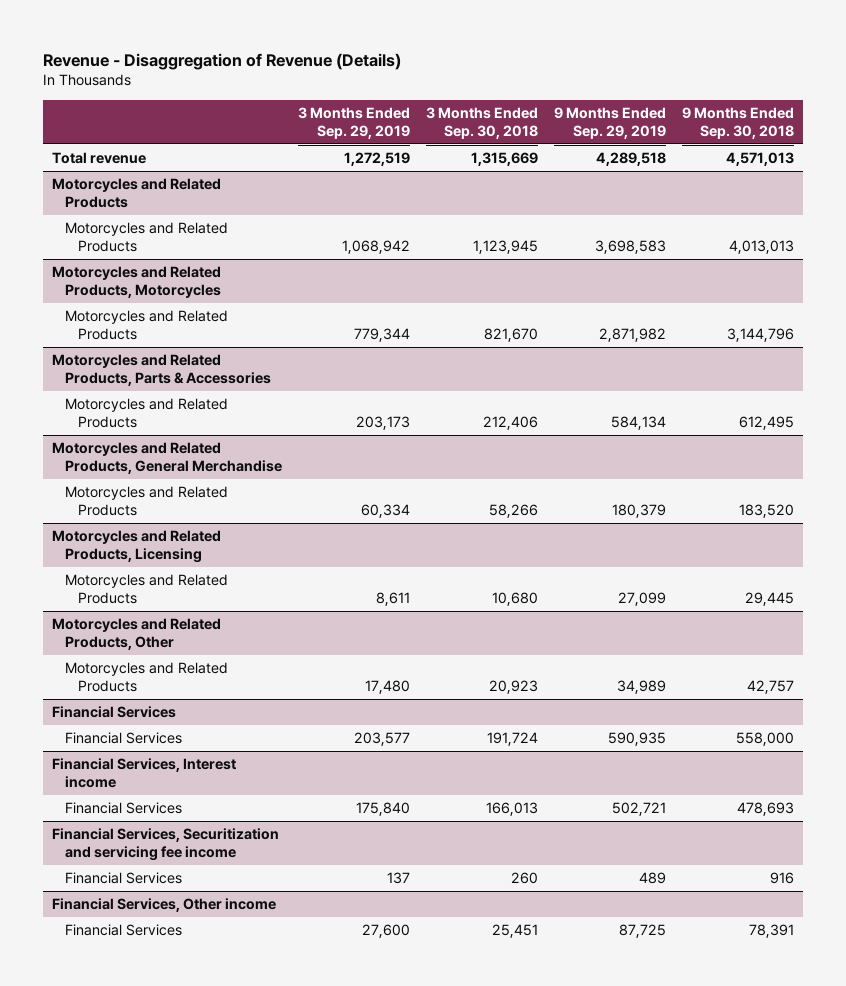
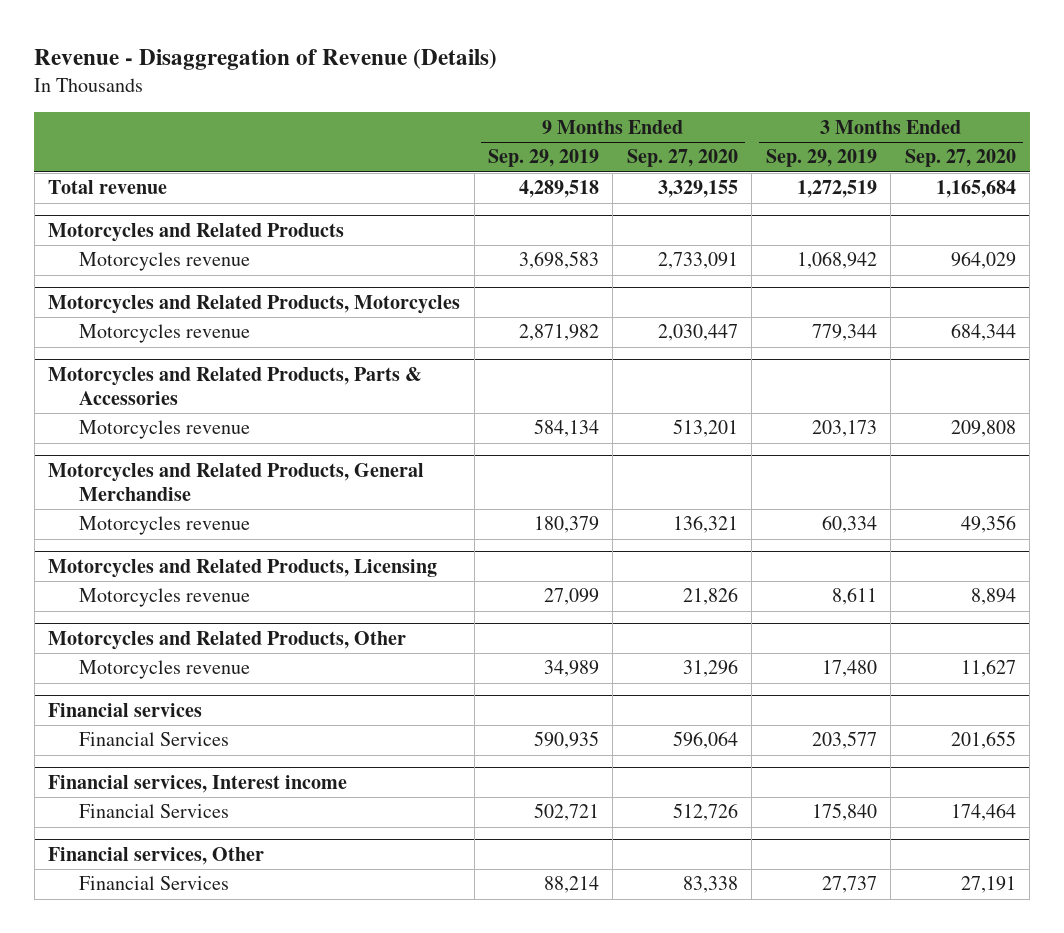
- | 3 Months Ended Sep. 29, 2019 | 3 Months Ended Sep. 30, 2018 | 9 Months Ended Sep. 29, 2019 | 9 Months Ended Sep. 30, 2018
+ | 9 Months Ended Sep. 29, 2019 | 9 Months Ended Sep. 27, 2020 | 3 Months Ended Sep. 29, 2019 | 3 Months Ended Sep. 27, 2020
@ Motorcycles and Related Products
- Motorcycles and Related Products | 1,068,942 | 1,123,945 | 3,698,583 | 4,013,013
+ Motorcycles revenue | 3,698,583 | 2,733,091 | 1,068,942 | 964,029
@ Motorcycles and Related Products, Motorcycles
- Motorcycles and Related Products | 779,344 | 821,670 | 2,871,982 | 3,144,796
+ Motorcycles revenue | 2,871,982 | 2,030,447 | 779,344 | 684,344
@ Motorcycles and Related Products, Parts & Accessories
- Motorcycles and Related Products | 203,173 | 212,406 | 584,134 | 612,495
+ Motorcycles revenue | 584,134 | 513,201 | 203,173 | 209,808
@ Motorcycles and Related Products, General Merchandise
- Motorcycles and Related Products | 60,334 | 58,266 | 180,379 | 183,520
+ Motorcycles revenue | 180,379 | 136,321 | 60,334 | 49,356
@ Motorcycles and Related Products, Licensing
- Motorcycles and Related Products | 8,611 | 10,680 | 27,099 | 29,445
+ Motorcycles revenue | 27,099 | 21,826 | 8,611 | 8,894
@ Motorcycles and Related Products, Other
- Motorcycles and Related Products | 17,480 | 20,923 | 34,989 | 42,757
- Financial Services
@ Motorcycles and Related Products, Other
+ Motorcycles revenue | 34,989 | 31,296 | 17,480 | 11,627
+ Financial services
- Financial Services, Interest income
+ Financial services, Interest income
- Financial Services, Securitization and servicing fee income
- Financial Services | 137 | 260 | 489 | 916
- Financial Services, Other income
- Financial Services | 27,600 | 25,451 | 87,725 | 78,391
+ Financial services, Other
+ Financial Services | 88,214 | 83,338 | 27,737 | 27,191

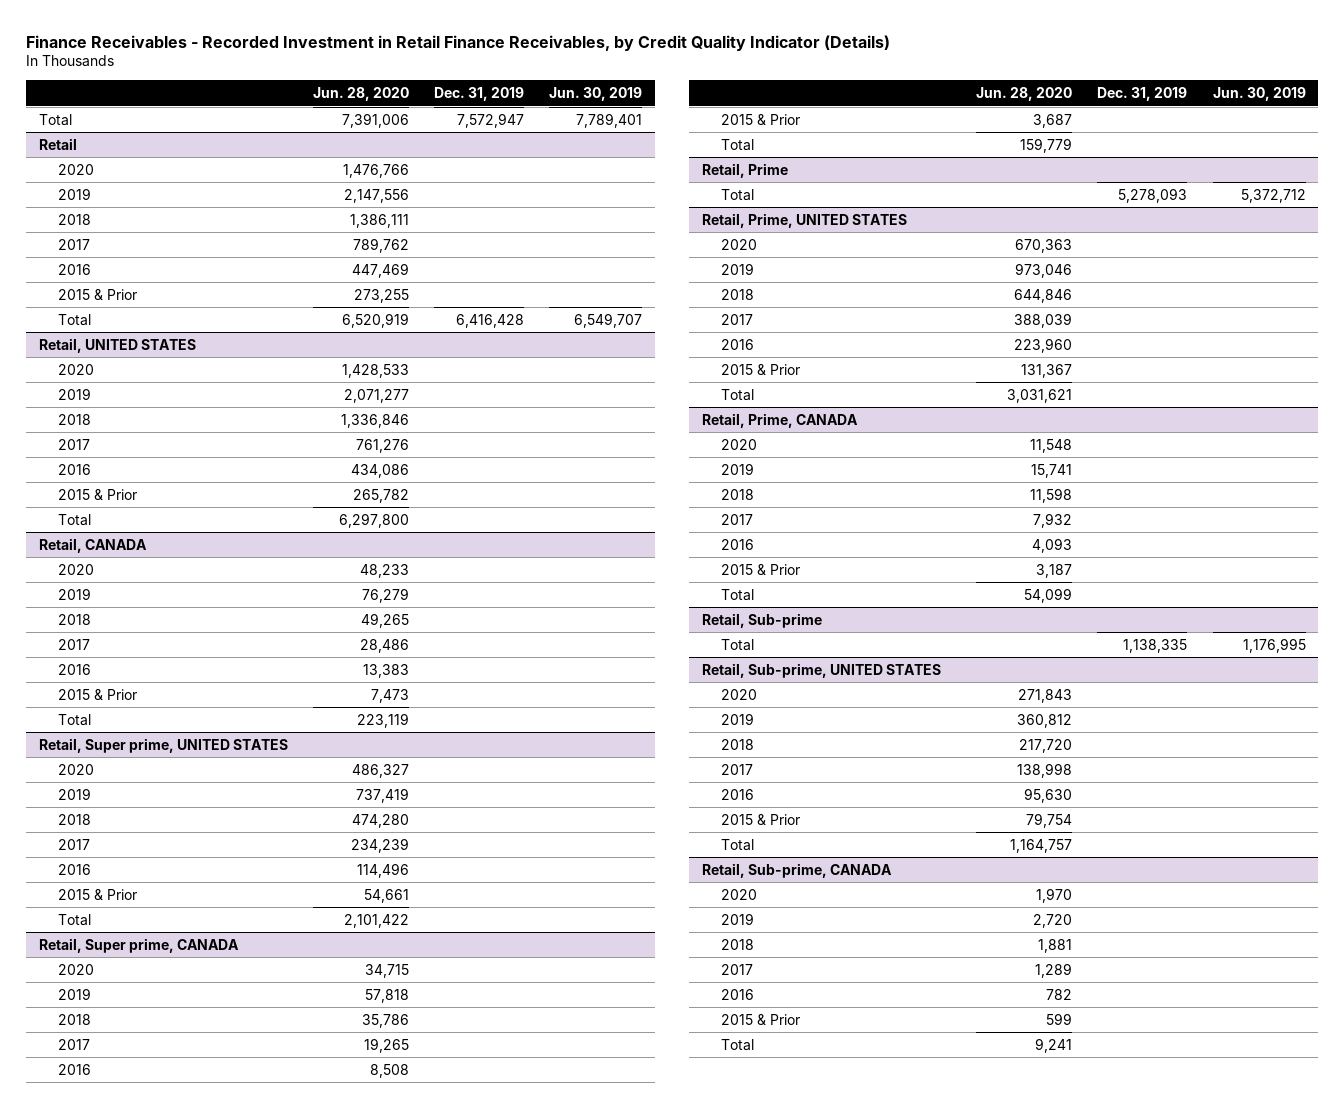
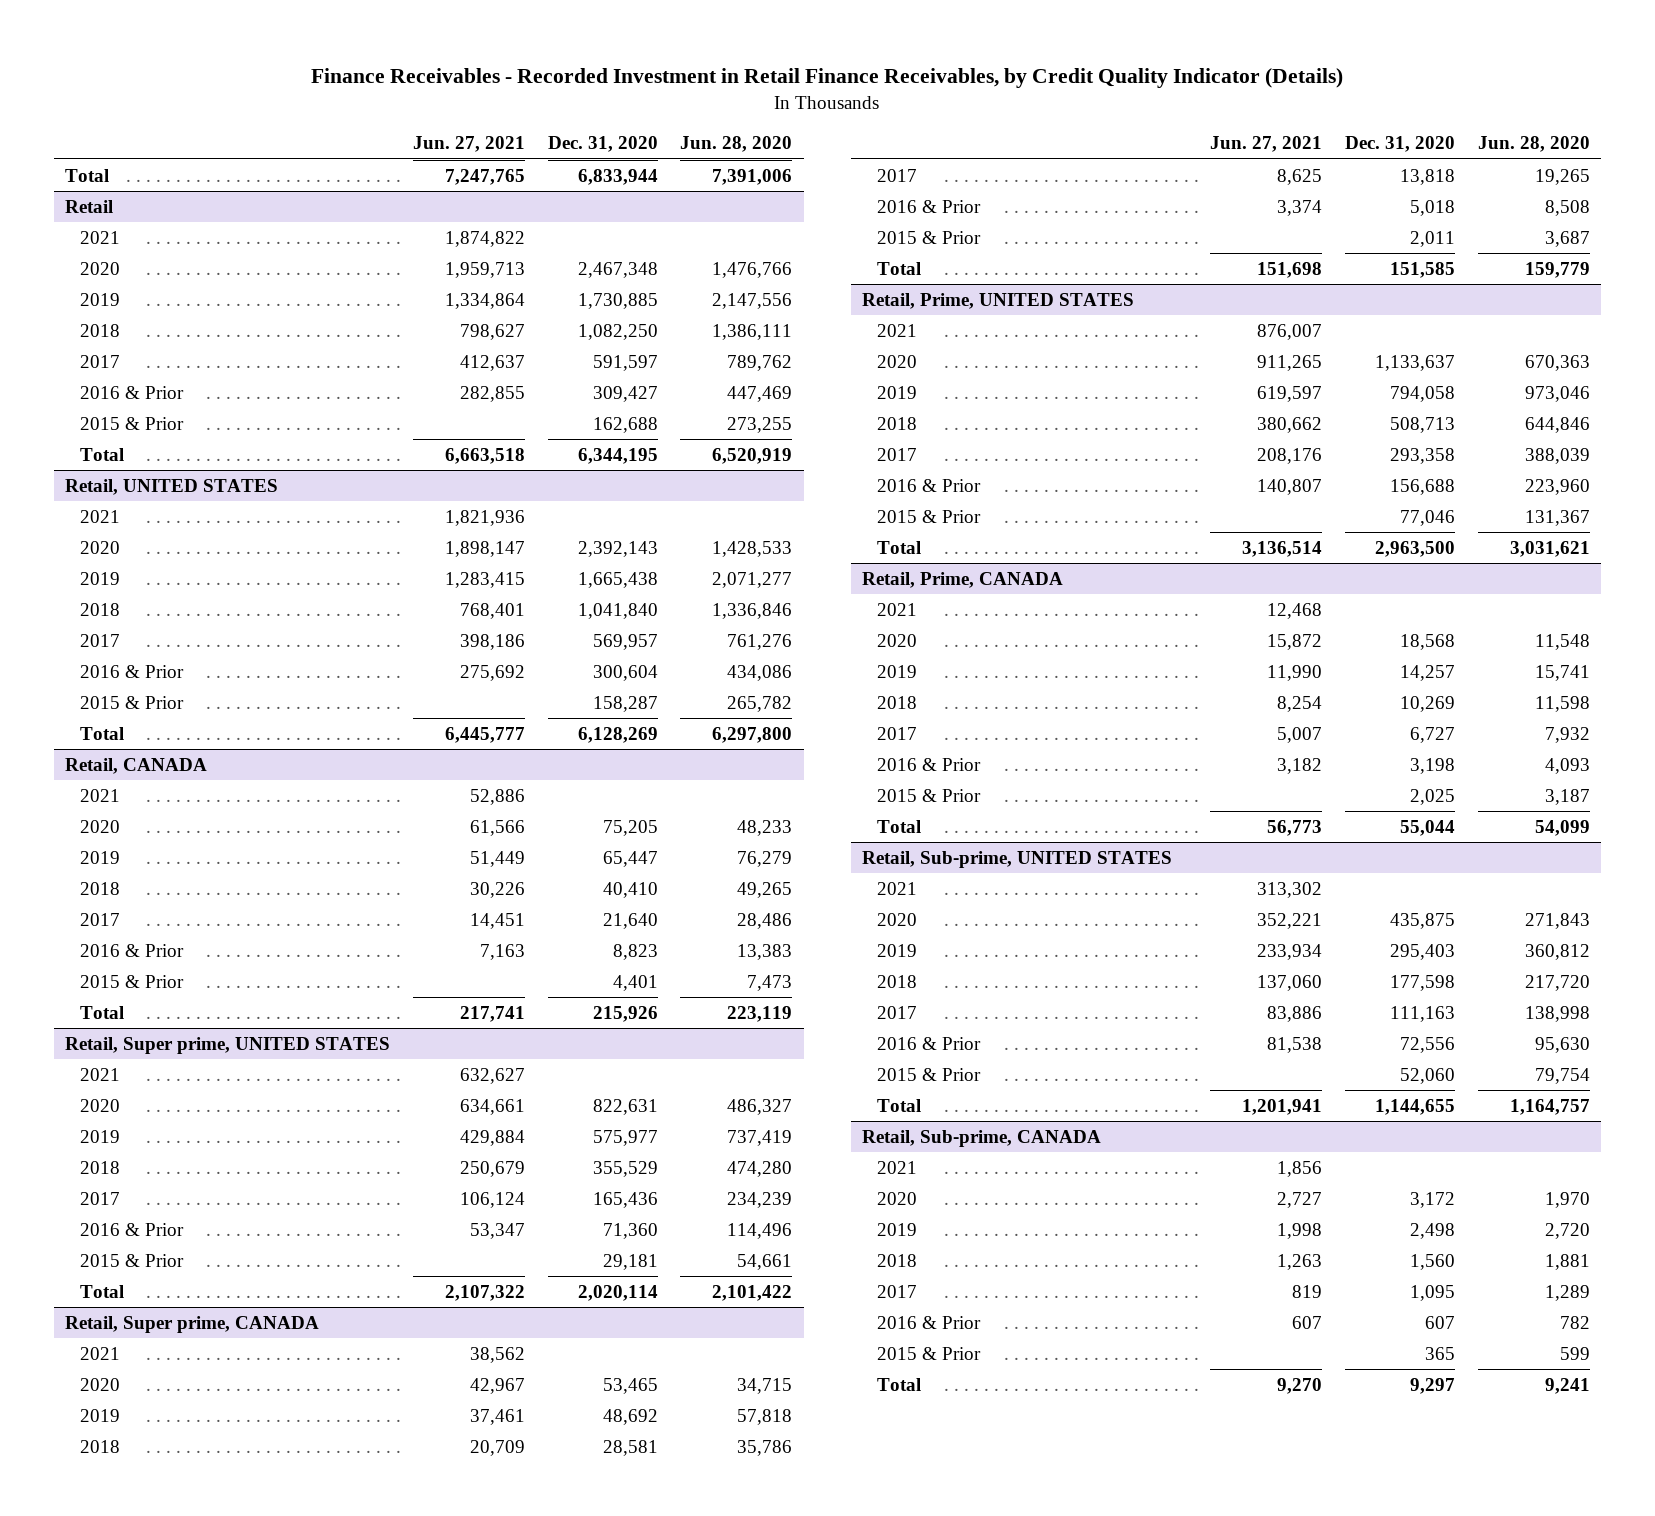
- | Jun. 28, 2020 | Dec. 31, 2019 | Jun. 30, 2019
+ | Jun. 27, 2021 | Dec. 31, 2020 | Jun. 28, 2020
@ Retail
+ 2021 | 1,874,822 | |
- 2016 | 447,469 | |
+ 2016 & Prior | 282,855 | 309,427 | 447,469
@ Retail, UNITED STATES
+ 2021 | 1,821,936 | |
- 2016 | 434,086 | |
+ 2016 & Prior | 275,692 | 300,604 | 434,086
@ Retail, CANADA
+ 2021 | 52,886 | |
- 2016 | 13,383 | |
+ 2016 & Prior | 7,163 | 8,823 | 13,383
@ Retail, Super prime, UNITED STATES
+ 2021 | 632,627 | |
- 2016 | 114,496 | |
+ 2016 & Prior | 53,347 | 71,360 | 114,496
@ Retail, Super prime, CANADA
+ 2021 | 38,562 | |
- 2016 | 8,508 | |
+ 2016 & Prior | 3,374 | 5,018 | 8,508
- Retail, Prime
- Total | | 5,278,093 | 5,372,712
@ Retail, Prime, UNITED STATES
+ 2021 | 876,007 | |
- 2016 | 223,960 | |
+ 2016 & Prior | 140,807 | 156,688 | 223,960
@ Retail, Prime, CANADA
+ 2021 | 12,468 | |
- 2016 | 4,093 | |
+ 2016 & Prior | 3,182 | 3,198 | 4,093
- Retail, Sub-prime
- Total | | 1,138,335 | 1,176,995
@ Retail, Sub-prime, UNITED STATES
+ 2021 | 313,302 | |
- 2016 | 95,630 | |
+ 2016 & Prior | 81,538 | 72,556 | 95,630
@ Retail, Sub-prime, CANADA
+ 2021 | 1,856 | |
- 2016 | 782 | |
+ 2016 & Prior | 607 | 607 | 782

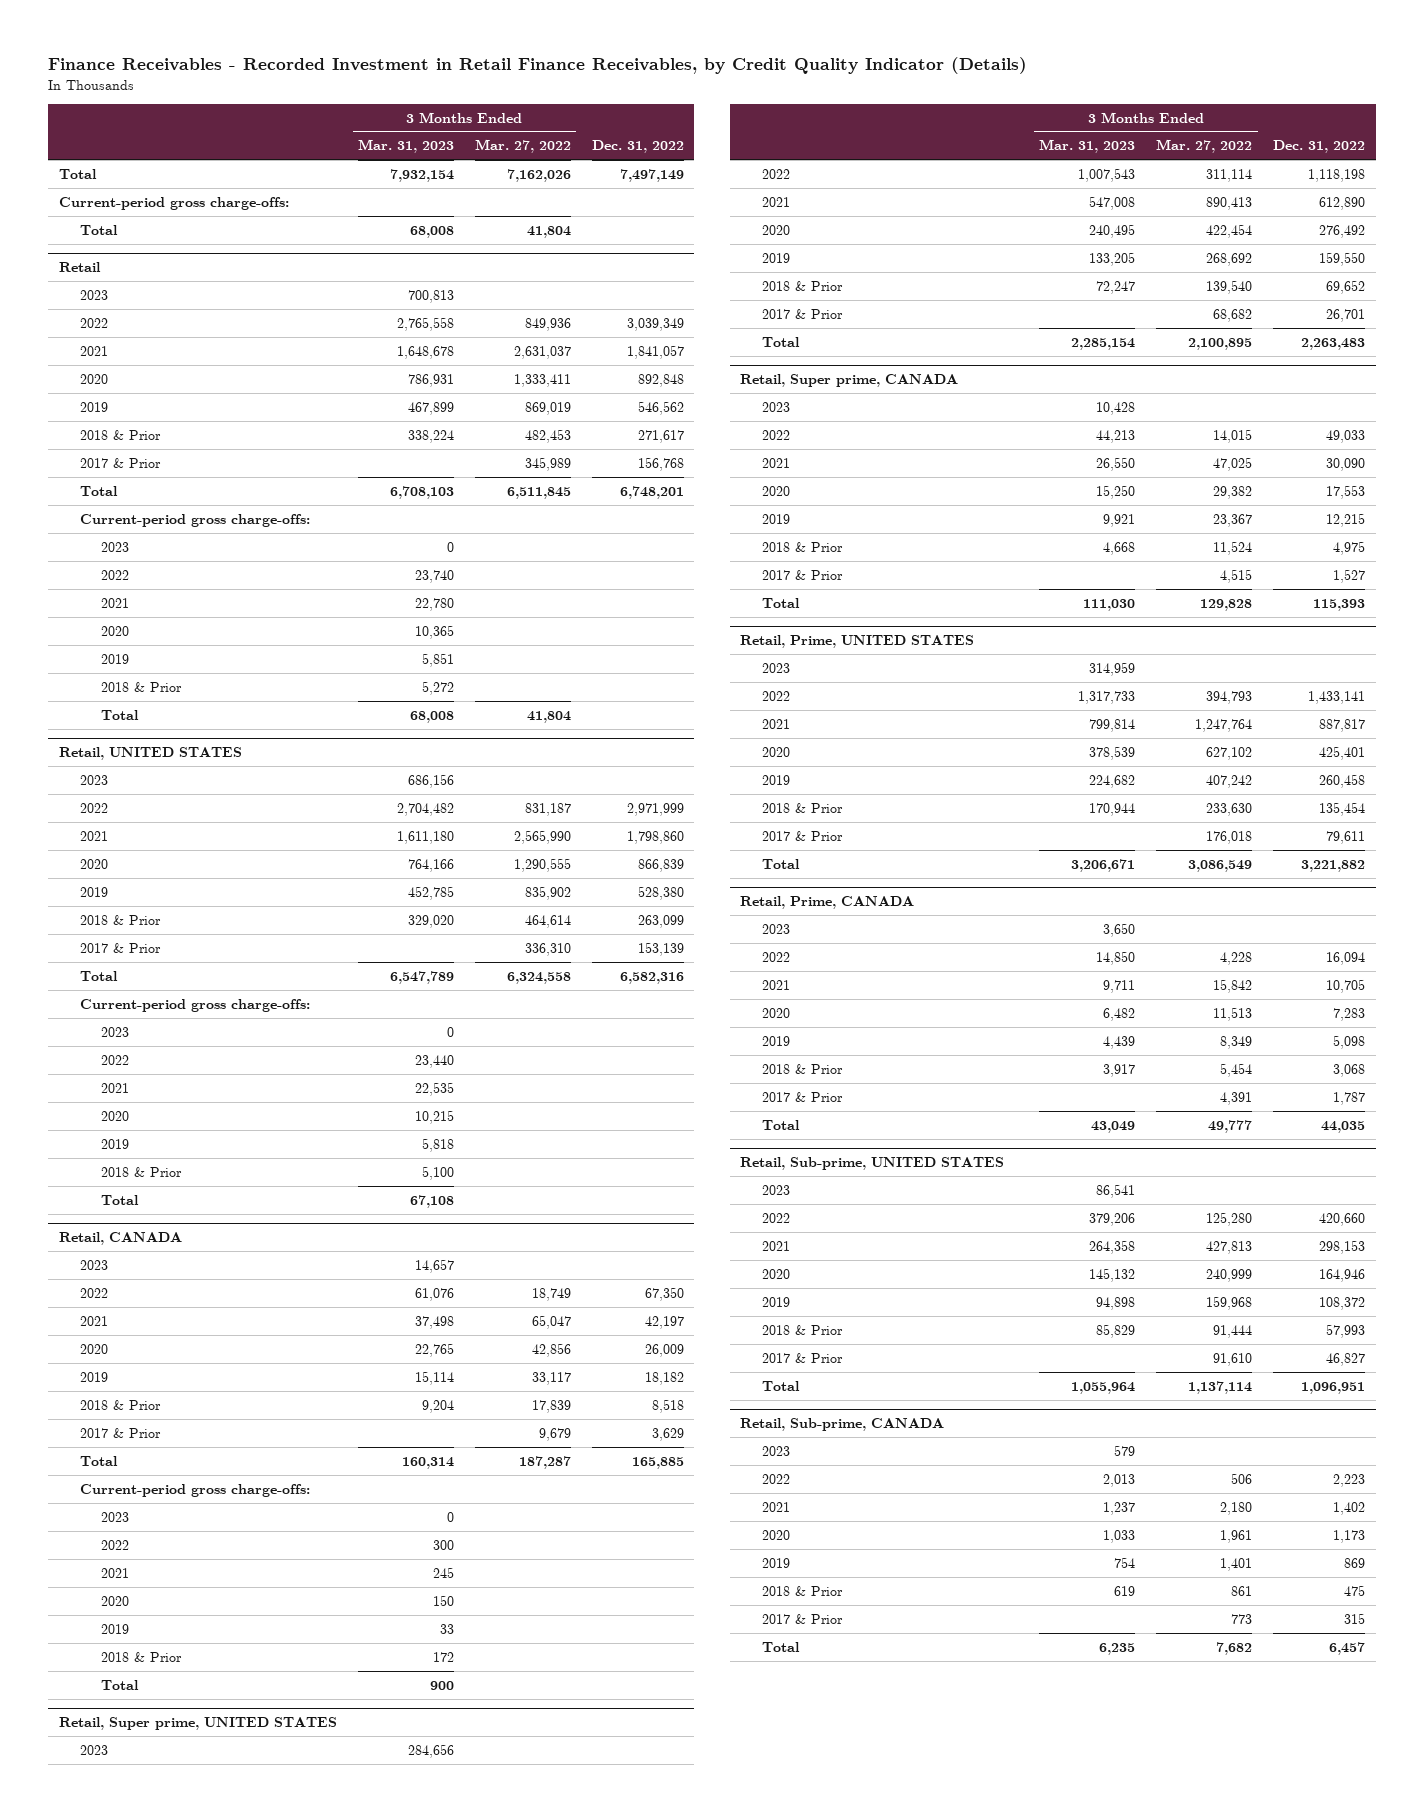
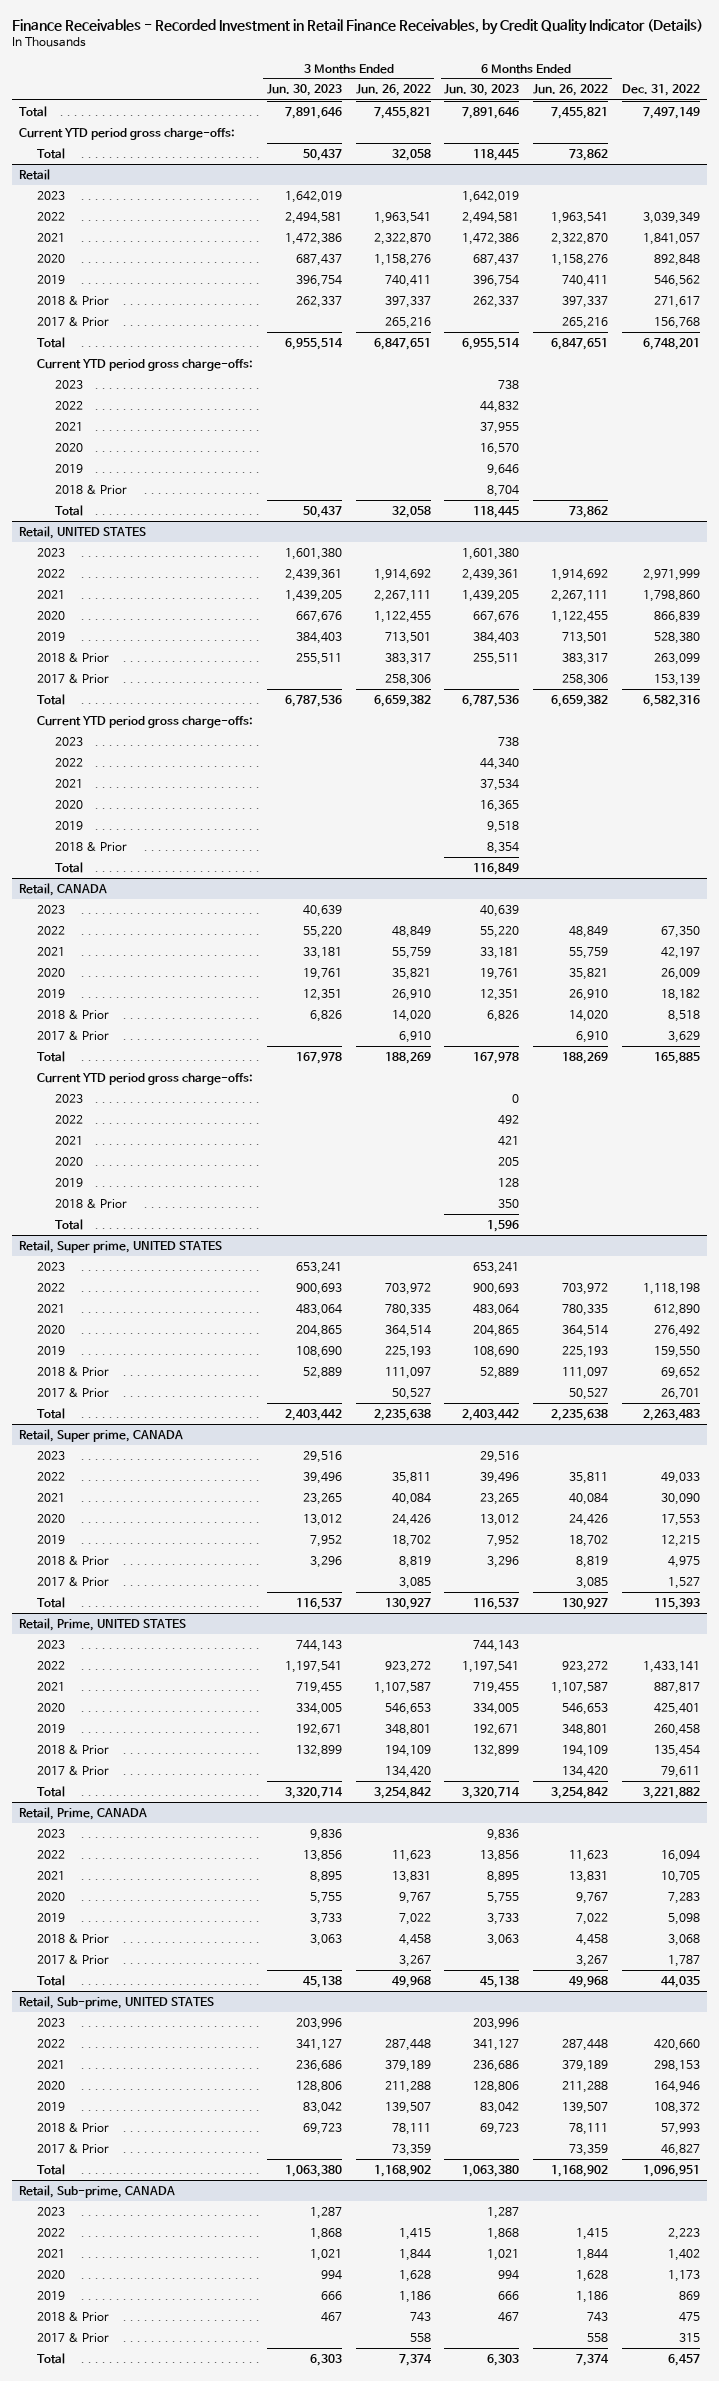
- | 3 Months Ended Mar. 31, 2023 | 3 Months Ended Mar. 27, 2022 | Dec. 31, 2022
+ | 3 Months Ended Jun. 30, 2023 | 3 Months Ended Jun. 26, 2022 | 6 Months Ended Jun. 30, 2023 | 6 Months Ended Jun. 26, 2022 | Dec. 31, 2022
- Current-period gross charge-offs:
+ Current YTD period gross charge-offs:
@ Retail
- Current-period gross charge-offs:
+ Current YTD period gross charge-offs:
@ Retail, UNITED STATES
- Current-period gross charge-offs:
+ Current YTD period gross charge-offs:
@ Retail, CANADA
- Current-period gross charge-offs:
+ Current YTD period gross charge-offs:

